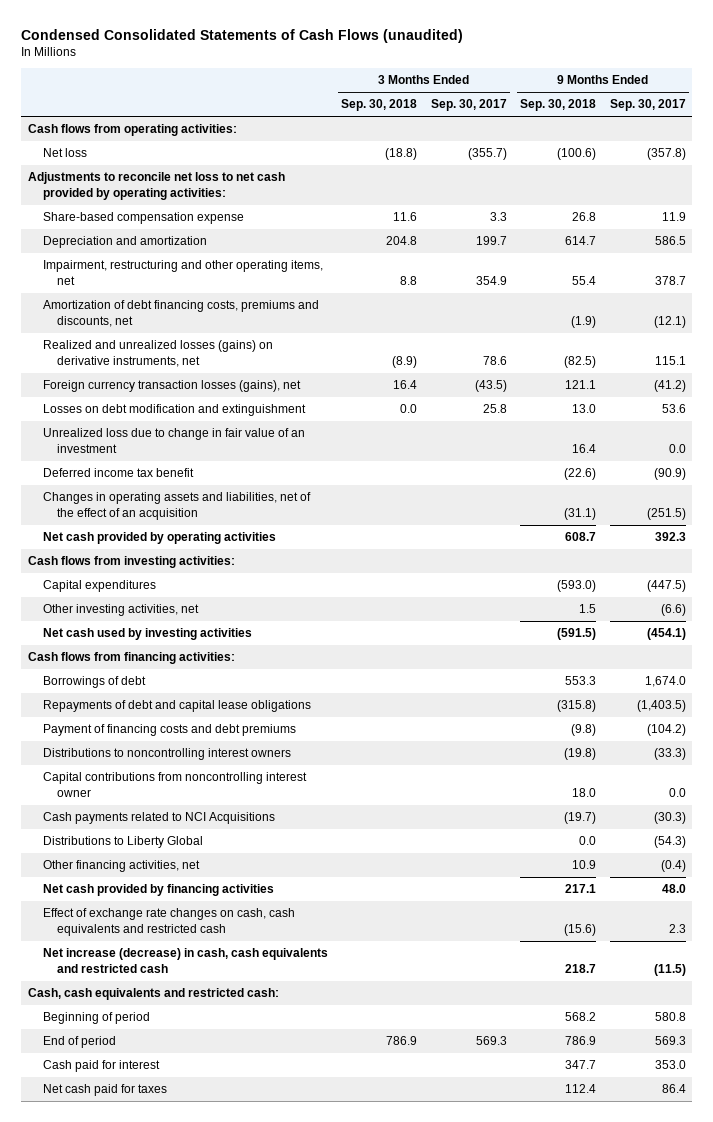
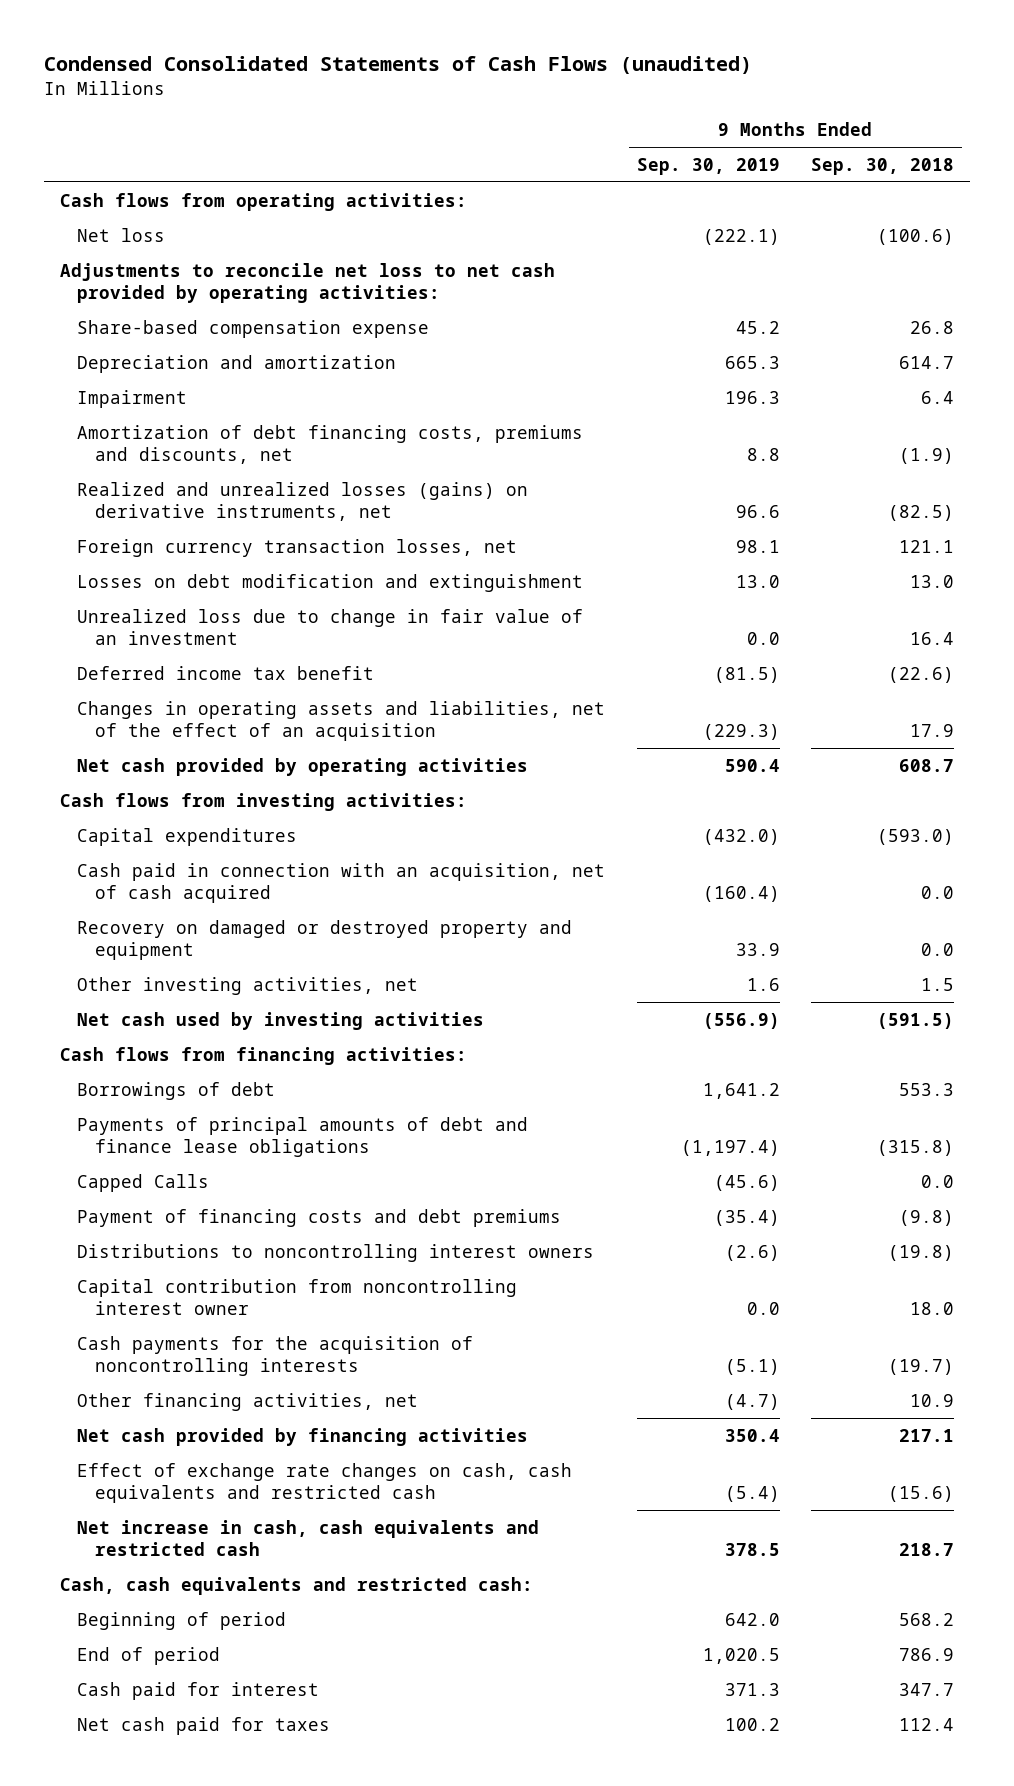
- | 3 Months Ended Sep. 30, 2018 | 3 Months Ended Sep. 30, 2017 | 9 Months Ended Sep. 30, 2018 | 9 Months Ended Sep. 30, 2017
+ | 9 Months Ended Sep. 30, 2019 | 9 Months Ended Sep. 30, 2018
- Impairment, restructuring and other operating items, net | 8.8 | 354.9 | 55.4 | 378.7
+ Impairment | 196.3 | 6.4
- Foreign currency transaction losses (gains), net | 16.4 | (43.5) | 121.1 | (41.2)
+ Foreign currency transaction losses, net | 98.1 | 121.1
- Changes in operating assets and liabilities, net of the effect of an acquisition | | | (31.1) | (251.5)
+ Changes in operating assets and liabilities, net of the effect of an acquisition | (229.3) | 17.9
+ Cash paid in connection with an acquisition, net of cash acquired | (160.4) | 0.0
+ Recovery on damaged or destroyed property and equipment | 33.9 | 0.0
- Repayments of debt and capital lease obligations | | | (315.8) | (1,403.5)
+ Payments of principal amounts of debt and finance lease obligations | (1,197.4) | (315.8)
+ Capped Calls | (45.6) | 0.0
- Capital contributions from noncontrolling interest owner | | | 18.0 | 0.0
- Cash payments related to NCI Acquisitions | | | (19.7) | (30.3)
- Distributions to Liberty Global | | | 0.0 | (54.3)
+ Capital contribution from noncontrolling interest owner | 0.0 | 18.0
+ Cash payments for the acquisition of noncontrolling interests | (5.1) | (19.7)
- Net increase (decrease) in cash, cash equivalents and restricted cash | | | 218.7 | (11.5)
+ Net increase in cash, cash equivalents and restricted cash | 378.5 | 218.7

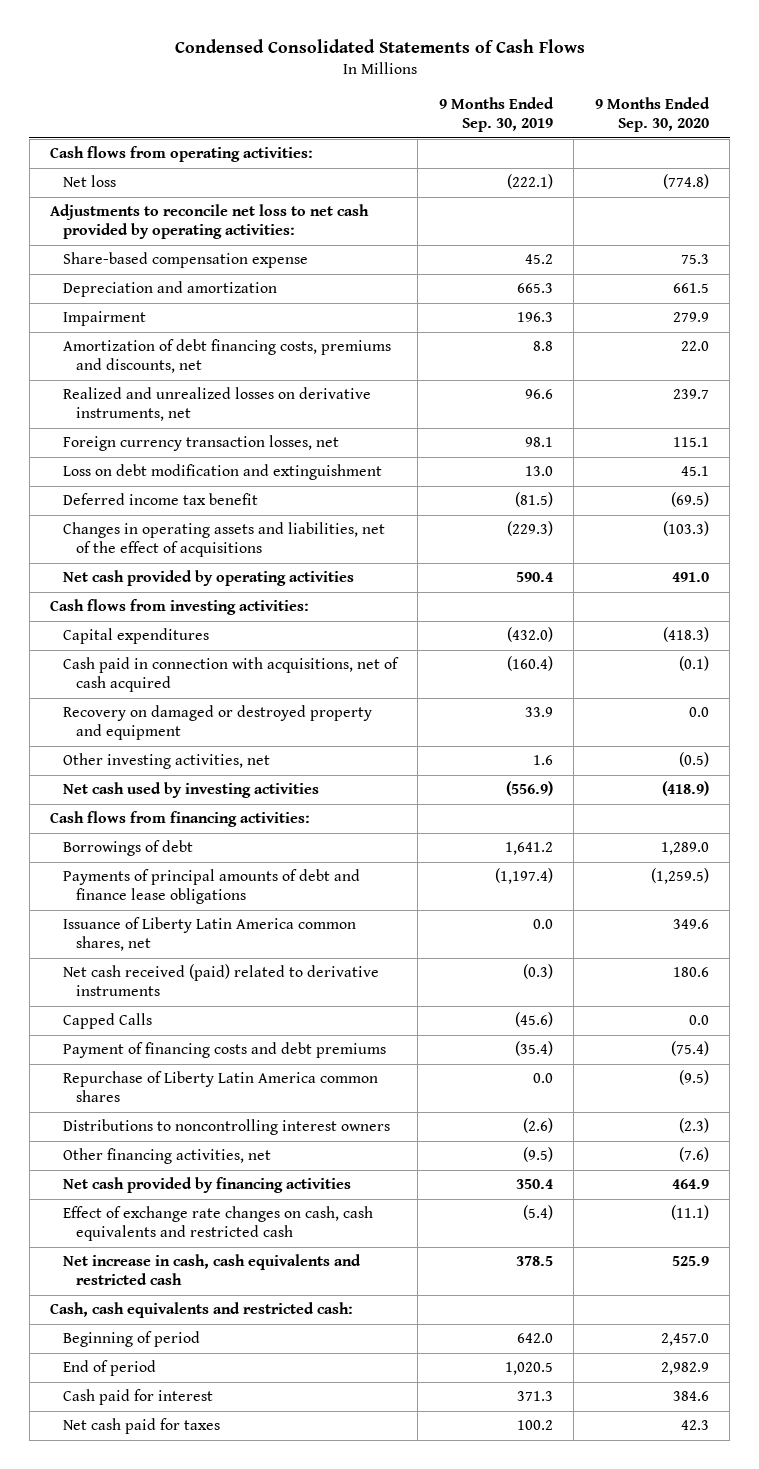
- Condensed Consolidated Statements of Cash Flows (unaudited)
+ Condensed Consolidated Statements of Cash Flows
- | 9 Months Ended Sep. 30, 2019 | 9 Months Ended Sep. 30, 2018
+ | 9 Months Ended Sep. 30, 2019 | 9 Months Ended Sep. 30, 2020
- Realized and unrealized losses (gains) on derivative instruments, net | 96.6 | (82.5)
+ Realized and unrealized losses on derivative instruments, net | 96.6 | 239.7
- Losses on debt modification and extinguishment | 13.0 | 13.0
- Unrealized loss due to change in fair value of an investment | 0.0 | 16.4
+ Loss on debt modification and extinguishment | 13.0 | 45.1
- Changes in operating assets and liabilities, net of the effect of an acquisition | (229.3) | 17.9
+ Changes in operating assets and liabilities, net of the effect of acquisitions | (229.3) | (103.3)
- Cash paid in connection with an acquisition, net of cash acquired | (160.4) | 0.0
+ Cash paid in connection with acquisitions, net of cash acquired | (160.4) | (0.1)
+ Issuance of Liberty Latin America common shares, net | 0.0 | 349.6
+ Net cash received (paid) related to derivative instruments | (0.3) | 180.6
+ Repurchase of Liberty Latin America common shares | 0.0 | (9.5)
- Capital contribution from noncontrolling interest owner | 0.0 | 18.0
- Cash payments for the acquisition of noncontrolling interests | (5.1) | (19.7)
- Other financing activities, net | (4.7) | 10.9
+ Other financing activities, net | (9.5) | (7.6)

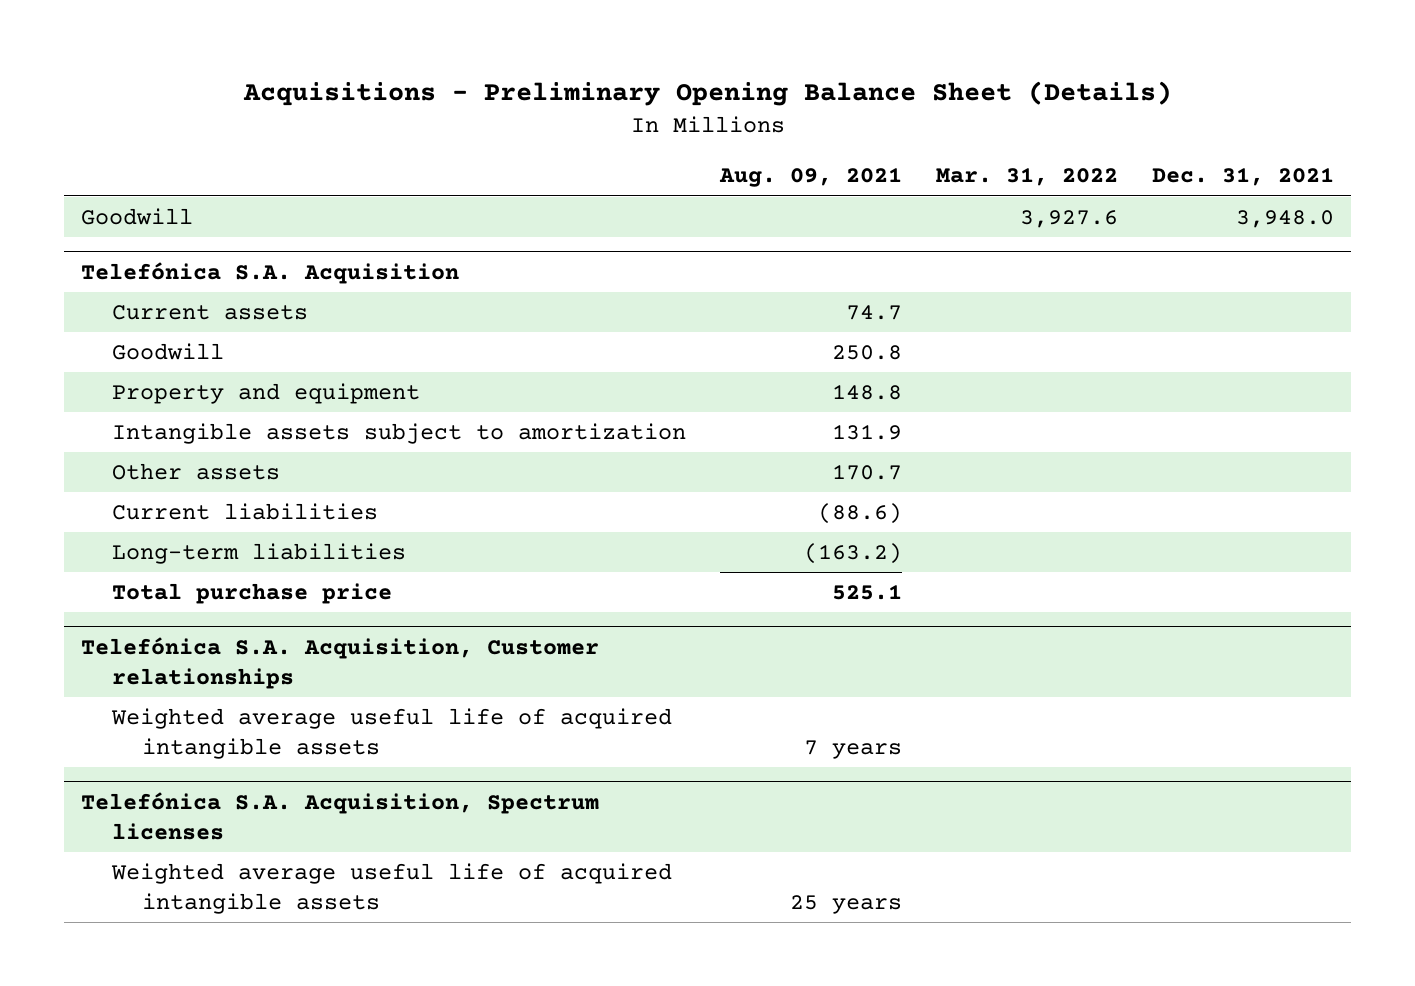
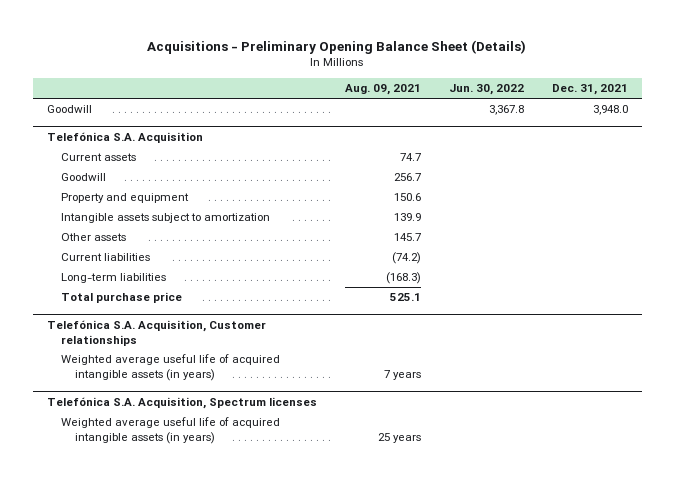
- | Aug. 09, 2021 | Mar. 31, 2022 | Dec. 31, 2021
+ | Aug. 09, 2021 | Jun. 30, 2022 | Dec. 31, 2021
@ Telefónica S.A. Acquisition
- Goodwill | 250.8 | |
- Property and equipment | 148.8 | |
- Intangible assets subject to amortization | 131.9 | |
- Other assets | 170.7 | |
- Current liabilities | (88.6) | |
- Long-term liabilities | (163.2) | |
+ Goodwill | 256.7 | |
+ Property and equipment | 150.6 | |
+ Intangible assets subject to amortization | 139.9 | |
+ Other assets | 145.7 | |
+ Current liabilities | (74.2) | |
+ Long-term liabilities | (168.3) | |
@ Telefónica S.A. Acquisition, Customer relationships
- Weighted average useful life of acquired intangible assets | 7 years | |
+ Weighted average useful life of acquired intangible assets (in years) | 7 years | |
@ Telefónica S.A. Acquisition, Spectrum licenses
- Weighted average useful life of acquired intangible assets | 25 years | |
+ Weighted average useful life of acquired intangible assets (in years) | 25 years | |

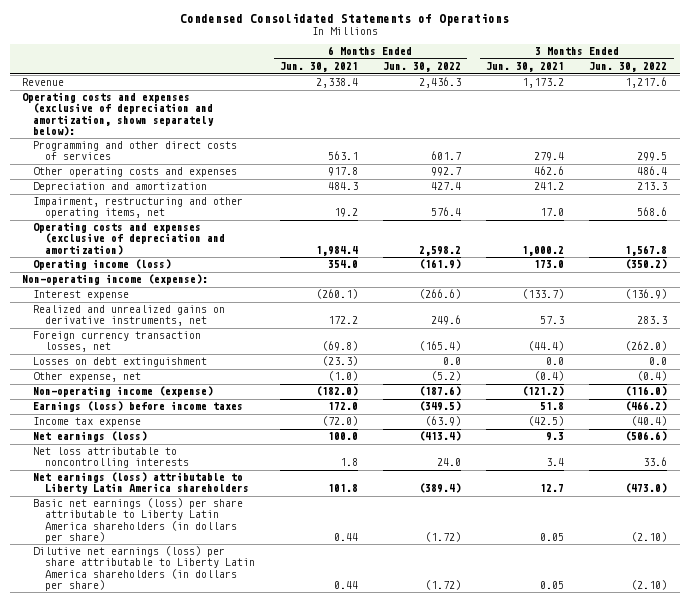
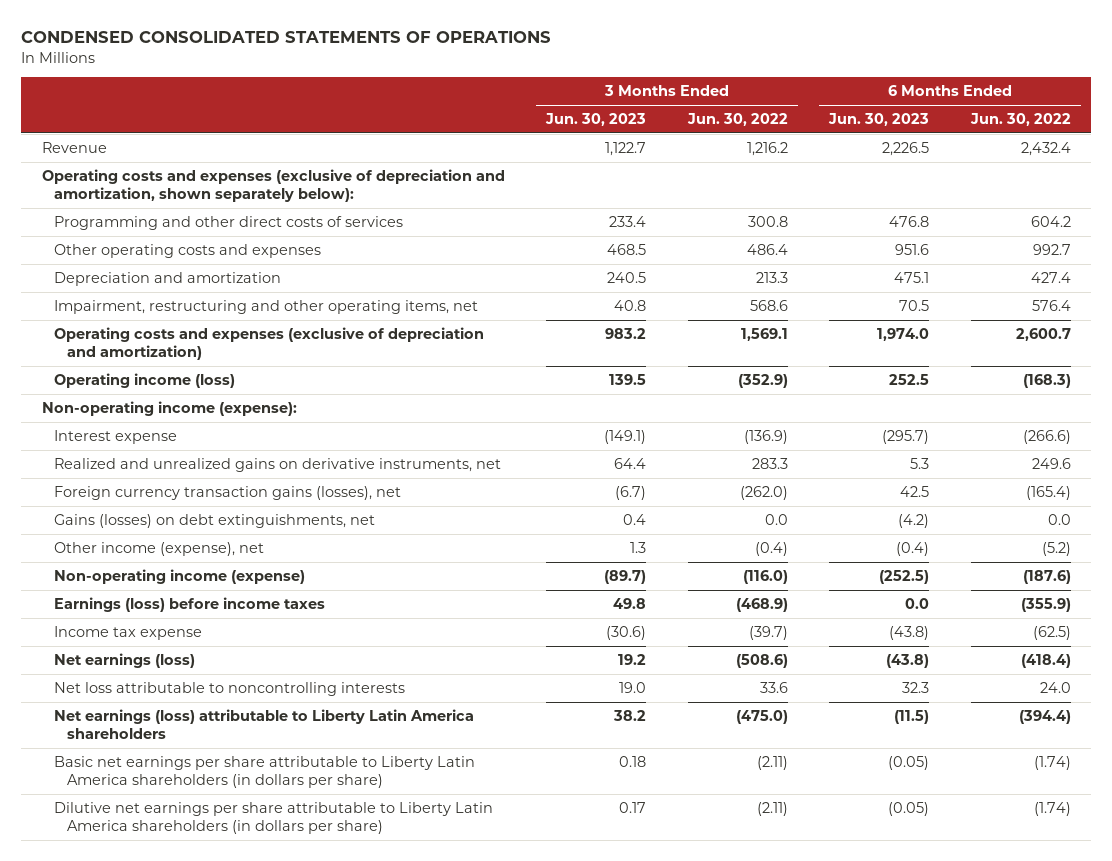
- Condensed Consolidated Statements of Operations
+ CONDENSED CONSOLIDATED STATEMENTS OF OPERATIONS
- | 6 Months Ended Jun. 30, 2021 | 6 Months Ended Jun. 30, 2022 | 3 Months Ended Jun. 30, 2021 | 3 Months Ended Jun. 30, 2022
+ | 3 Months Ended Jun. 30, 2023 | 3 Months Ended Jun. 30, 2022 | 6 Months Ended Jun. 30, 2023 | 6 Months Ended Jun. 30, 2022
- Revenue | 2,338.4 | 2,436.3 | 1,173.2 | 1,217.6
+ Revenue | 1,122.7 | 1,216.2 | 2,226.5 | 2,432.4
- Programming and other direct costs of services | 563.1 | 601.7 | 279.4 | 299.5
+ Programming and other direct costs of services | 233.4 | 300.8 | 476.8 | 604.2
- Operating costs and expenses (exclusive of depreciation and amortization) | 1,984.4 | 2,598.2 | 1,000.2 | 1,567.8
- Operating income (loss) | 354.0 | (161.9) | 173.0 | (350.2)
+ Operating costs and expenses (exclusive of depreciation and amortization) | 983.2 | 1,569.1 | 1,974.0 | 2,600.7
+ Operating income (loss) | 139.5 | (352.9) | 252.5 | (168.3)
- Foreign currency transaction losses, net | (69.8) | (165.4) | (44.4) | (262.0)
- Losses on debt extinguishment | (23.3) | 0.0 | 0.0 | 0.0
- Other expense, net | (1.0) | (5.2) | (0.4) | (0.4)
+ Foreign currency transaction gains (losses), net | (6.7) | (262.0) | 42.5 | (165.4)
+ Gains (losses) on debt extinguishments, net | 0.4 | 0.0 | (4.2) | 0.0
+ Other income (expense), net | 1.3 | (0.4) | (0.4) | (5.2)
- Earnings (loss) before income taxes | 172.0 | (349.5) | 51.8 | (466.2)
- Income tax expense | (72.0) | (63.9) | (42.5) | (40.4)
- Net earnings (loss) | 100.0 | (413.4) | 9.3 | (506.6)
+ Earnings (loss) before income taxes | 49.8 | (468.9) | 0.0 | (355.9)
+ Income tax expense | (30.6) | (39.7) | (43.8) | (62.5)
+ Net earnings (loss) | 19.2 | (508.6) | (43.8) | (418.4)
- Net earnings (loss) attributable to Liberty Latin America shareholders | 101.8 | (389.4) | 12.7 | (473.0)
- Basic net earnings (loss) per share attributable to Liberty Latin America shareholders (in dollars per share) | 0.44 | (1.72) | 0.05 | (2.10)
- Dilutive net earnings (loss) per share attributable to Liberty Latin America shareholders (in dollars per share) | 0.44 | (1.72) | 0.05 | (2.10)
+ Net earnings (loss) attributable to Liberty Latin America shareholders | 38.2 | (475.0) | (11.5) | (394.4)
+ Basic net earnings per share attributable to Liberty Latin America shareholders (in dollars per share) | 0.18 | (2.11) | (0.05) | (1.74)
+ Dilutive net earnings per share attributable to Liberty Latin America shareholders (in dollars per share) | 0.17 | (2.11) | (0.05) | (1.74)

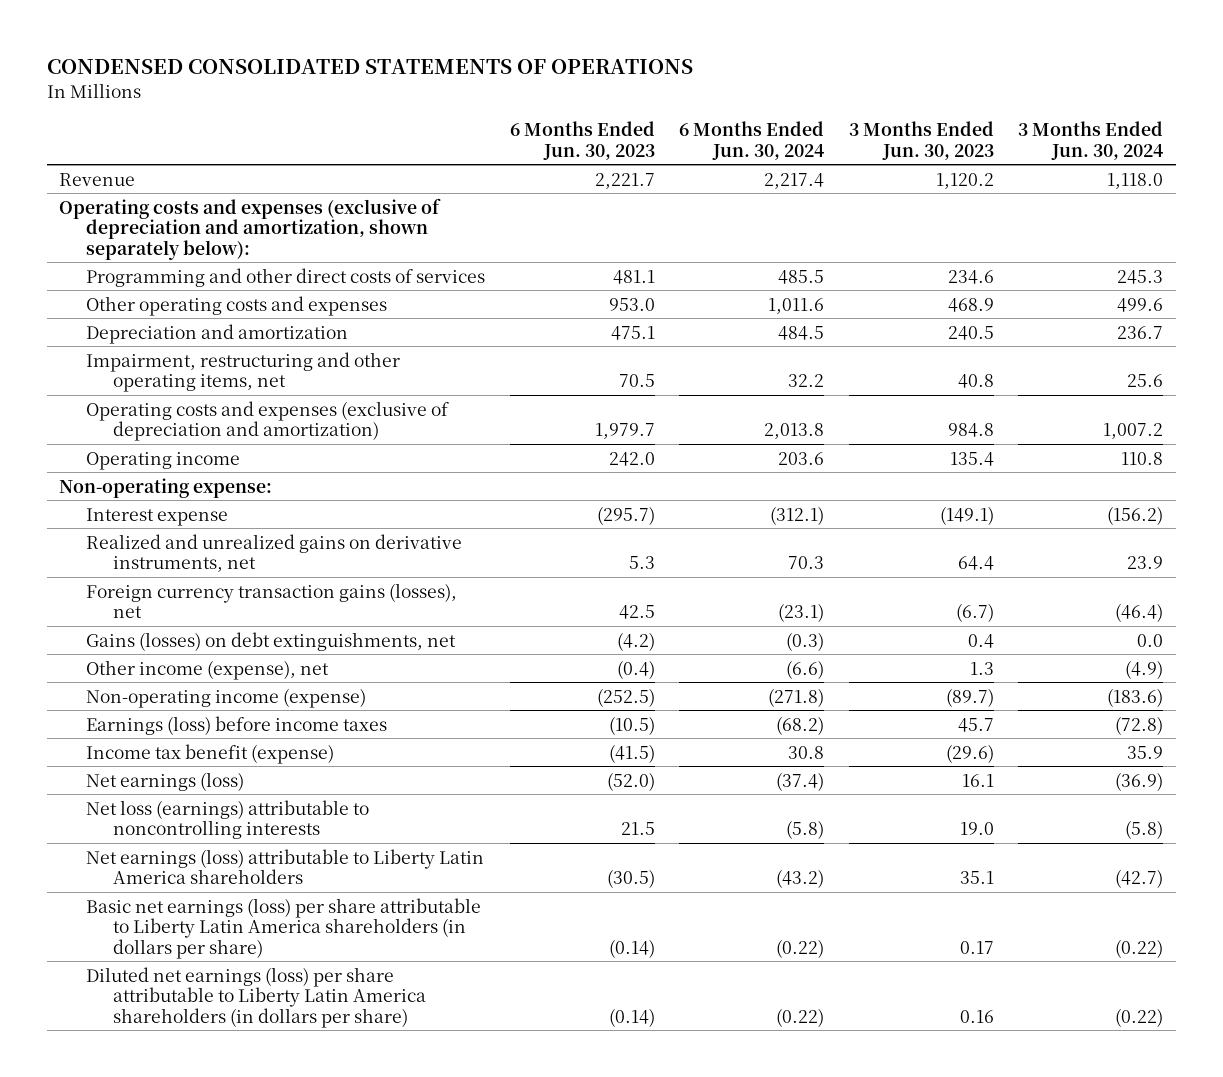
- | 3 Months Ended Jun. 30, 2023 | 3 Months Ended Jun. 30, 2022 | 6 Months Ended Jun. 30, 2023 | 6 Months Ended Jun. 30, 2022
+ | 6 Months Ended Jun. 30, 2023 | 6 Months Ended Jun. 30, 2024 | 3 Months Ended Jun. 30, 2023 | 3 Months Ended Jun. 30, 2024
- Revenue | 1,122.7 | 1,216.2 | 2,226.5 | 2,432.4
+ Revenue | 2,221.7 | 2,217.4 | 1,120.2 | 1,118.0
- Programming and other direct costs of services | 233.4 | 300.8 | 476.8 | 604.2
- Other operating costs and expenses | 468.5 | 486.4 | 951.6 | 992.7
+ Programming and other direct costs of services | 481.1 | 485.5 | 234.6 | 245.3
+ Other operating costs and expenses | 953.0 | 1,011.6 | 468.9 | 499.6
- Operating costs and expenses (exclusive of depreciation and amortization) | 983.2 | 1,569.1 | 1,974.0 | 2,600.7
- Operating income (loss) | 139.5 | (352.9) | 252.5 | (168.3)
- Non-operating income (expense):
+ Operating costs and expenses (exclusive of depreciation and amortization) | 1,979.7 | 2,013.8 | 984.8 | 1,007.2
+ Operating income | 242.0 | 203.6 | 135.4 | 110.8
+ Non-operating expense:
- Earnings (loss) before income taxes | 49.8 | (468.9) | 0.0 | (355.9)
- Income tax expense | (30.6) | (39.7) | (43.8) | (62.5)
- Net earnings (loss) | 19.2 | (508.6) | (43.8) | (418.4)
- Net loss attributable to noncontrolling interests | 19.0 | 33.6 | 32.3 | 24.0
- Net earnings (loss) attributable to Liberty Latin America shareholders | 38.2 | (475.0) | (11.5) | (394.4)
- Basic net earnings per share attributable to Liberty Latin America shareholders (in dollars per share) | 0.18 | (2.11) | (0.05) | (1.74)
- Dilutive net earnings per share attributable to Liberty Latin America shareholders (in dollars per share) | 0.17 | (2.11) | (0.05) | (1.74)
+ Earnings (loss) before income taxes | (10.5) | (68.2) | 45.7 | (72.8)
+ Income tax benefit (expense) | (41.5) | 30.8 | (29.6) | 35.9
+ Net earnings (loss) | (52.0) | (37.4) | 16.1 | (36.9)
+ Net loss (earnings) attributable to noncontrolling interests | 21.5 | (5.8) | 19.0 | (5.8)
+ Net earnings (loss) attributable to Liberty Latin America shareholders | (30.5) | (43.2) | 35.1 | (42.7)
+ Basic net earnings (loss) per share attributable to Liberty Latin America shareholders (in dollars per share) | (0.14) | (0.22) | 0.17 | (0.22)
+ Diluted net earnings (loss) per share attributable to Liberty Latin America shareholders (in dollars per share) | (0.14) | (0.22) | 0.16 | (0.22)

